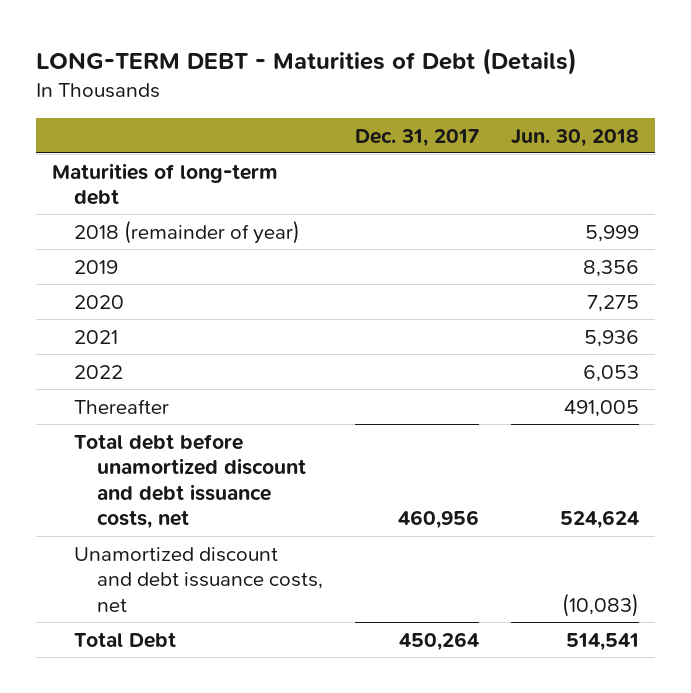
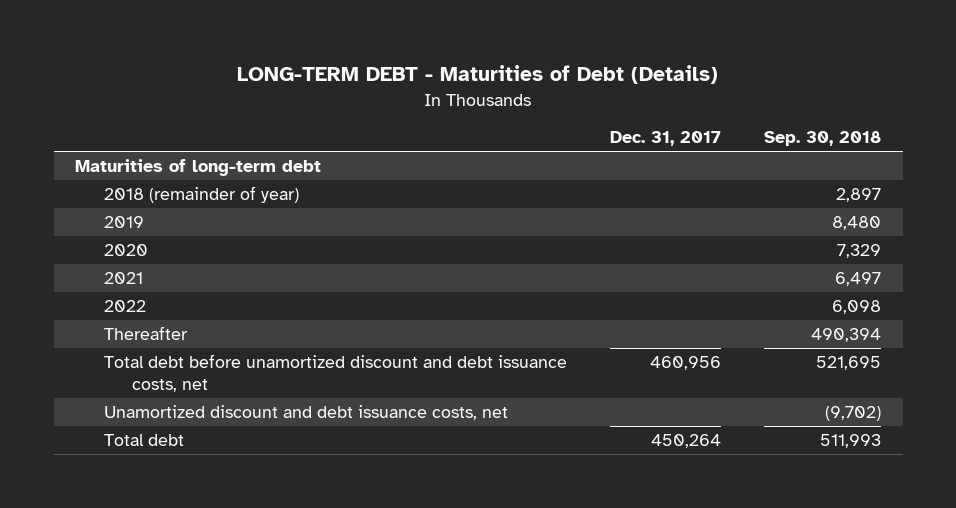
- | Dec. 31, 2017 | Jun. 30, 2018
+ | Dec. 31, 2017 | Sep. 30, 2018
- Total Debt | 450,264 | 514,541
+ Total debt | 450,264 | 511,993

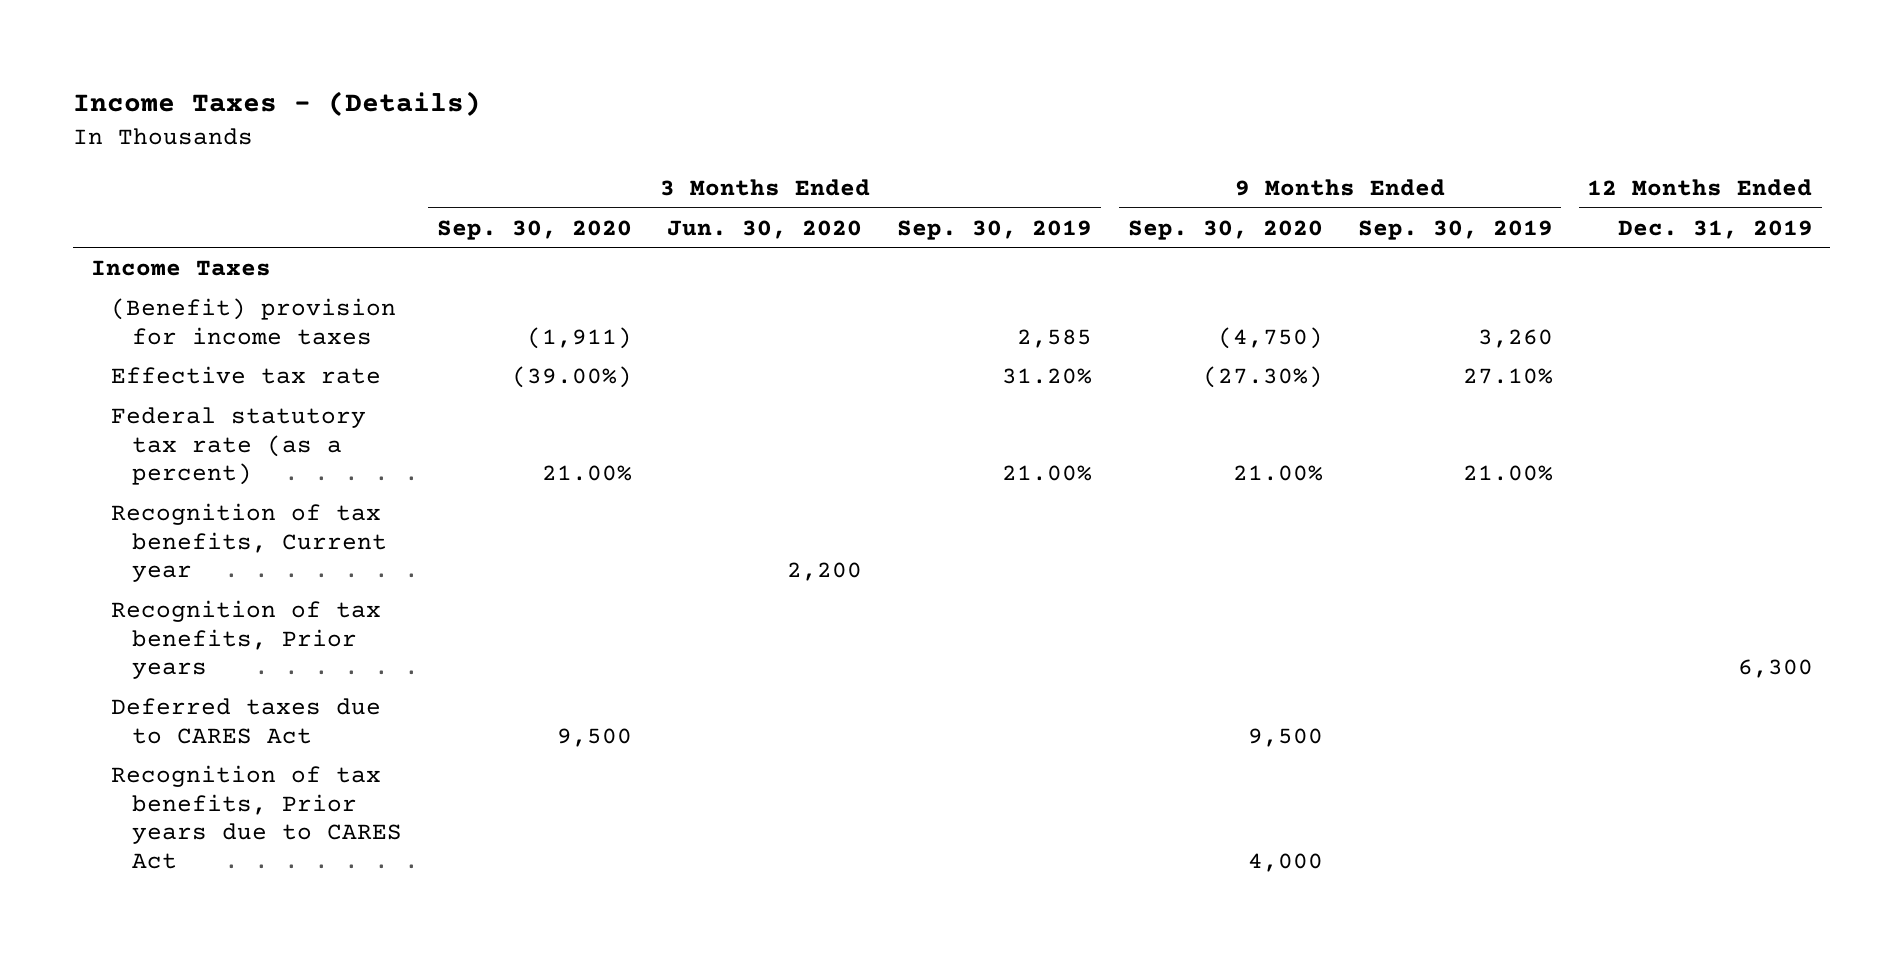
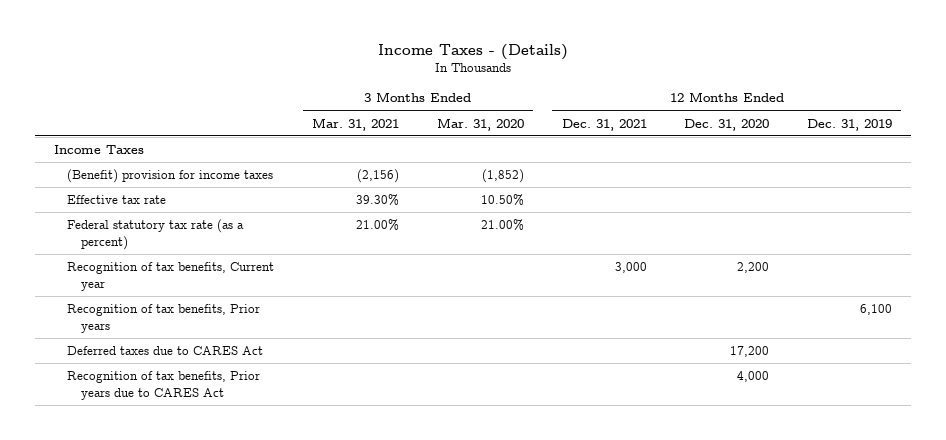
- | 3 Months Ended Sep. 30, 2020 | 3 Months Ended Jun. 30, 2020 | 3 Months Ended Sep. 30, 2019 | 9 Months Ended Sep. 30, 2020 | 9 Months Ended Sep. 30, 2019 | 12 Months Ended Dec. 31, 2019
+ | 3 Months Ended Mar. 31, 2021 | 3 Months Ended Mar. 31, 2020 | 12 Months Ended Dec. 31, 2021 | 12 Months Ended Dec. 31, 2020 | 12 Months Ended Dec. 31, 2019
- Recognition of tax benefits, Prior years | | | | | | 6,300
+ Recognition of tax benefits, Prior years | | | | | 6,100

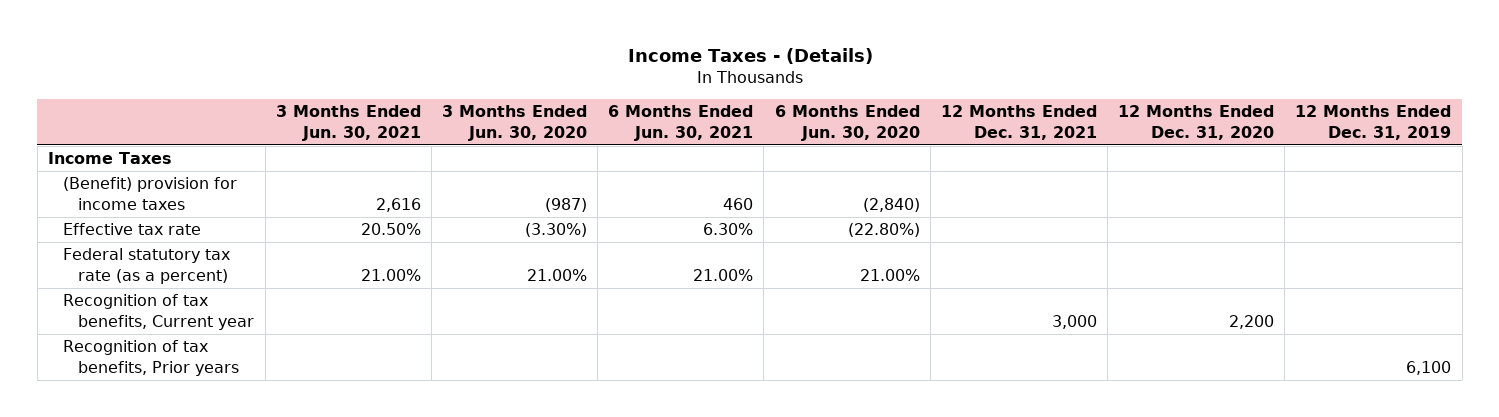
- | 3 Months Ended Mar. 31, 2021 | 3 Months Ended Mar. 31, 2020 | 12 Months Ended Dec. 31, 2021 | 12 Months Ended Dec. 31, 2020 | 12 Months Ended Dec. 31, 2019
+ | 3 Months Ended Jun. 30, 2021 | 3 Months Ended Jun. 30, 2020 | 6 Months Ended Jun. 30, 2021 | 6 Months Ended Jun. 30, 2020 | 12 Months Ended Dec. 31, 2021 | 12 Months Ended Dec. 31, 2020 | 12 Months Ended Dec. 31, 2019
- Deferred taxes due to CARES Act | | | | 17,200 |
- Recognition of tax benefits, Prior years due to CARES Act | | | | 4,000 |

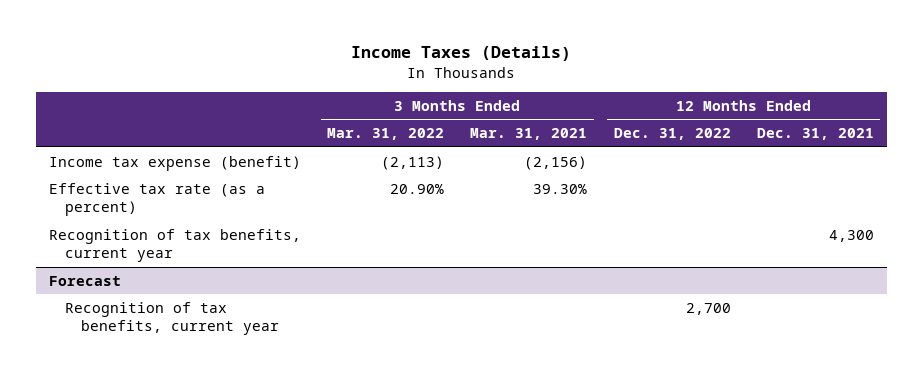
- Income Taxes - (Details)
+ Income Taxes (Details)
- | 3 Months Ended Jun. 30, 2021 | 3 Months Ended Jun. 30, 2020 | 6 Months Ended Jun. 30, 2021 | 6 Months Ended Jun. 30, 2020 | 12 Months Ended Dec. 31, 2021 | 12 Months Ended Dec. 31, 2020 | 12 Months Ended Dec. 31, 2019
+ | 3 Months Ended Mar. 31, 2022 | 3 Months Ended Mar. 31, 2021 | 12 Months Ended Dec. 31, 2022 | 12 Months Ended Dec. 31, 2021
- Income Taxes
- (Benefit) provision for income taxes | 2,616 | (987) | 460 | (2,840) | | |
- Effective tax rate | 20.50% | (3.30%) | 6.30% | (22.80%) | | |
- Federal statutory tax rate (as a percent) | 21.00% | 21.00% | 21.00% | 21.00% | | |
- Recognition of tax benefits, Current year | | | | | 3,000 | 2,200 |
- Recognition of tax benefits, Prior years | | | | | | | 6,100
+ Income tax expense (benefit) | (2,113) | (2,156) | |
+ Effective tax rate (as a percent) | 20.90% | 39.30% | |
+ Recognition of tax benefits, current year | | | | 4,300
+ Forecast
+ Recognition of tax benefits, current year | | | 2,700 |

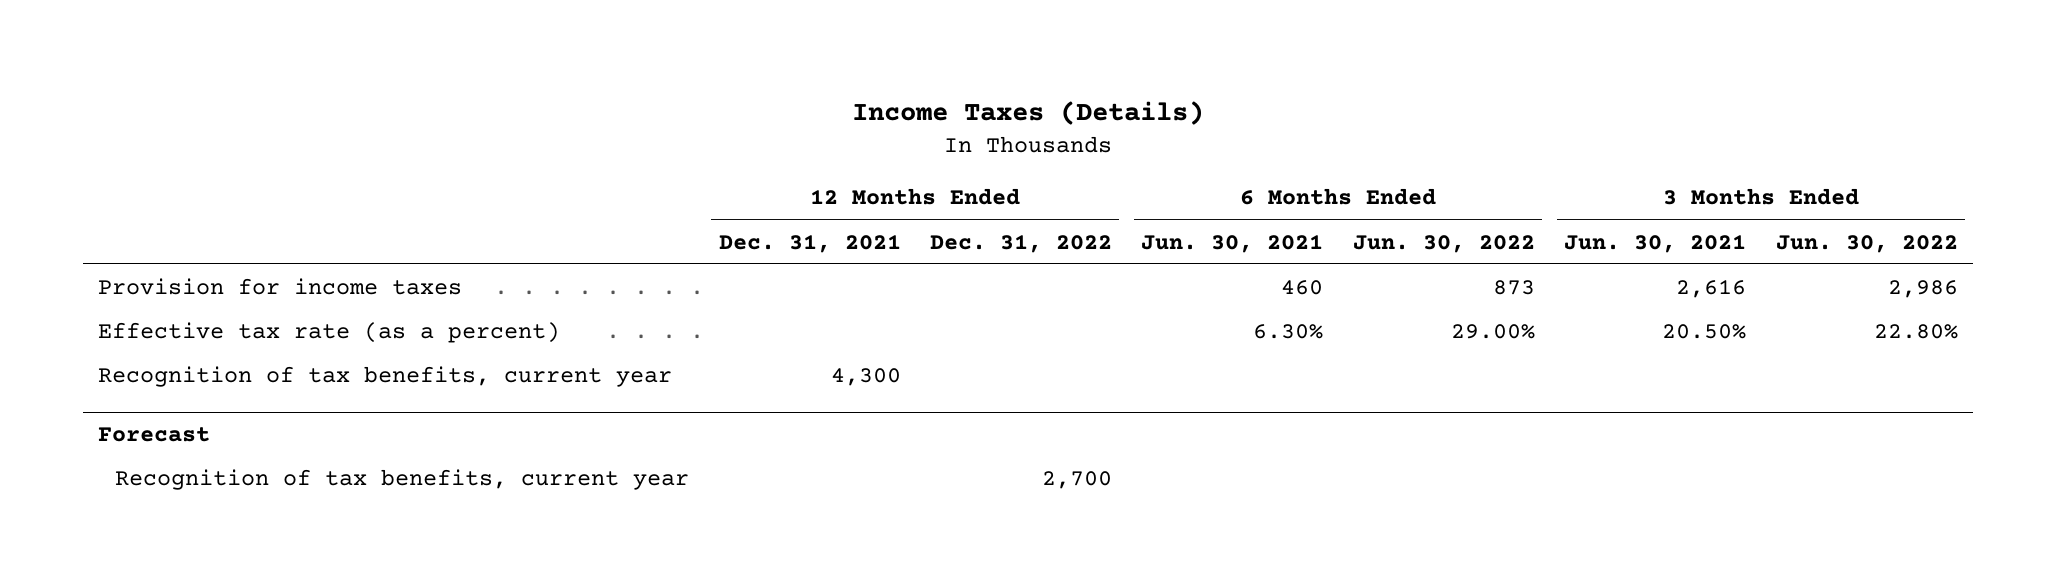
- | 3 Months Ended Mar. 31, 2022 | 3 Months Ended Mar. 31, 2021 | 12 Months Ended Dec. 31, 2022 | 12 Months Ended Dec. 31, 2021
+ | 12 Months Ended Dec. 31, 2021 | 12 Months Ended Dec. 31, 2022 | 6 Months Ended Jun. 30, 2021 | 6 Months Ended Jun. 30, 2022 | 3 Months Ended Jun. 30, 2021 | 3 Months Ended Jun. 30, 2022
- Income tax expense (benefit) | (2,113) | (2,156) | |
+ Provision for income taxes | | | 460 | 873 | 2,616 | 2,986

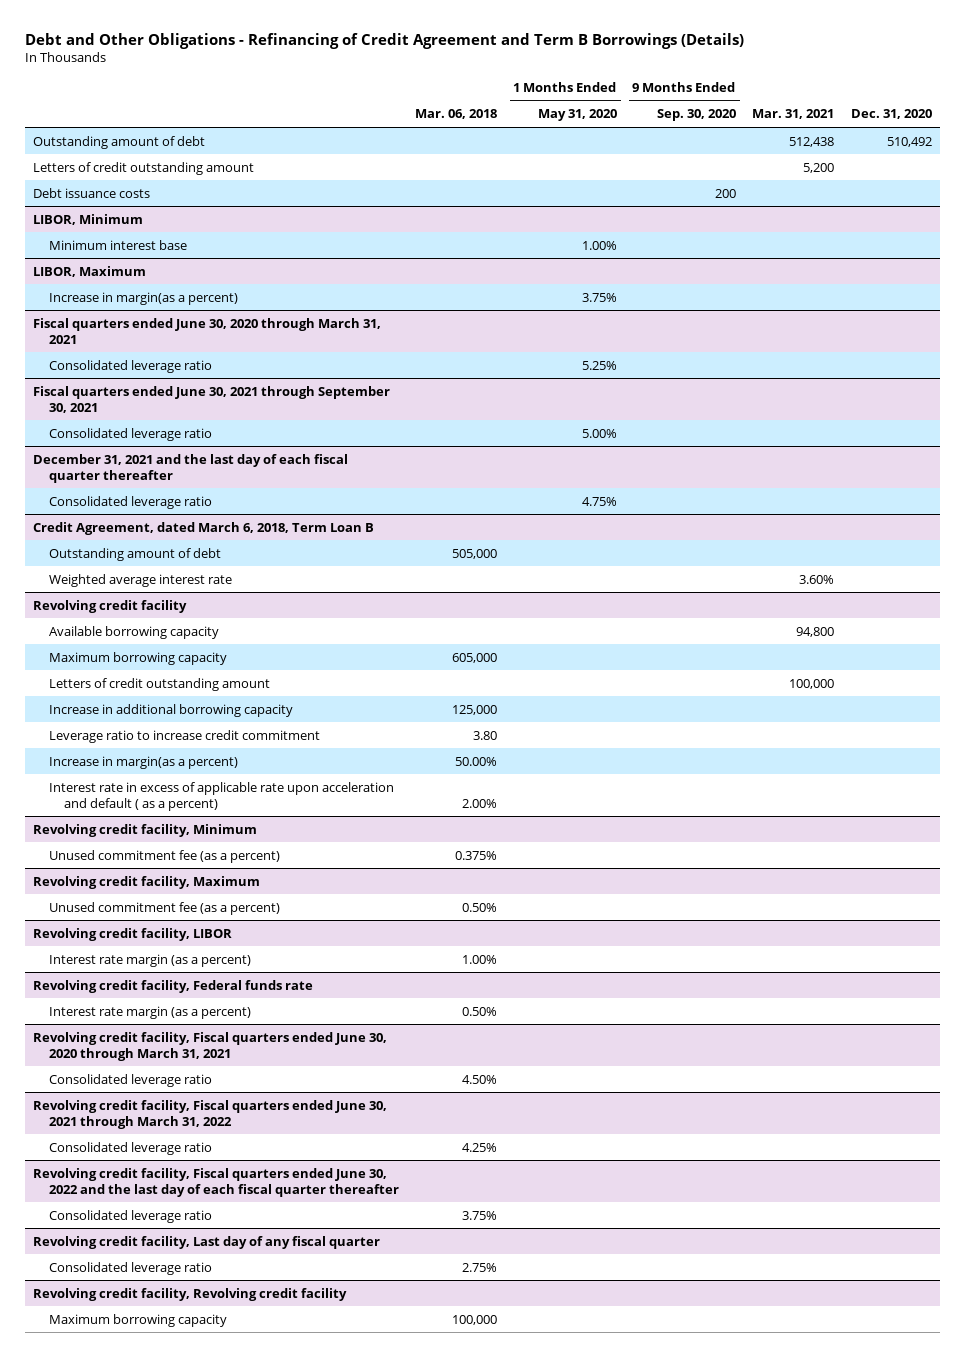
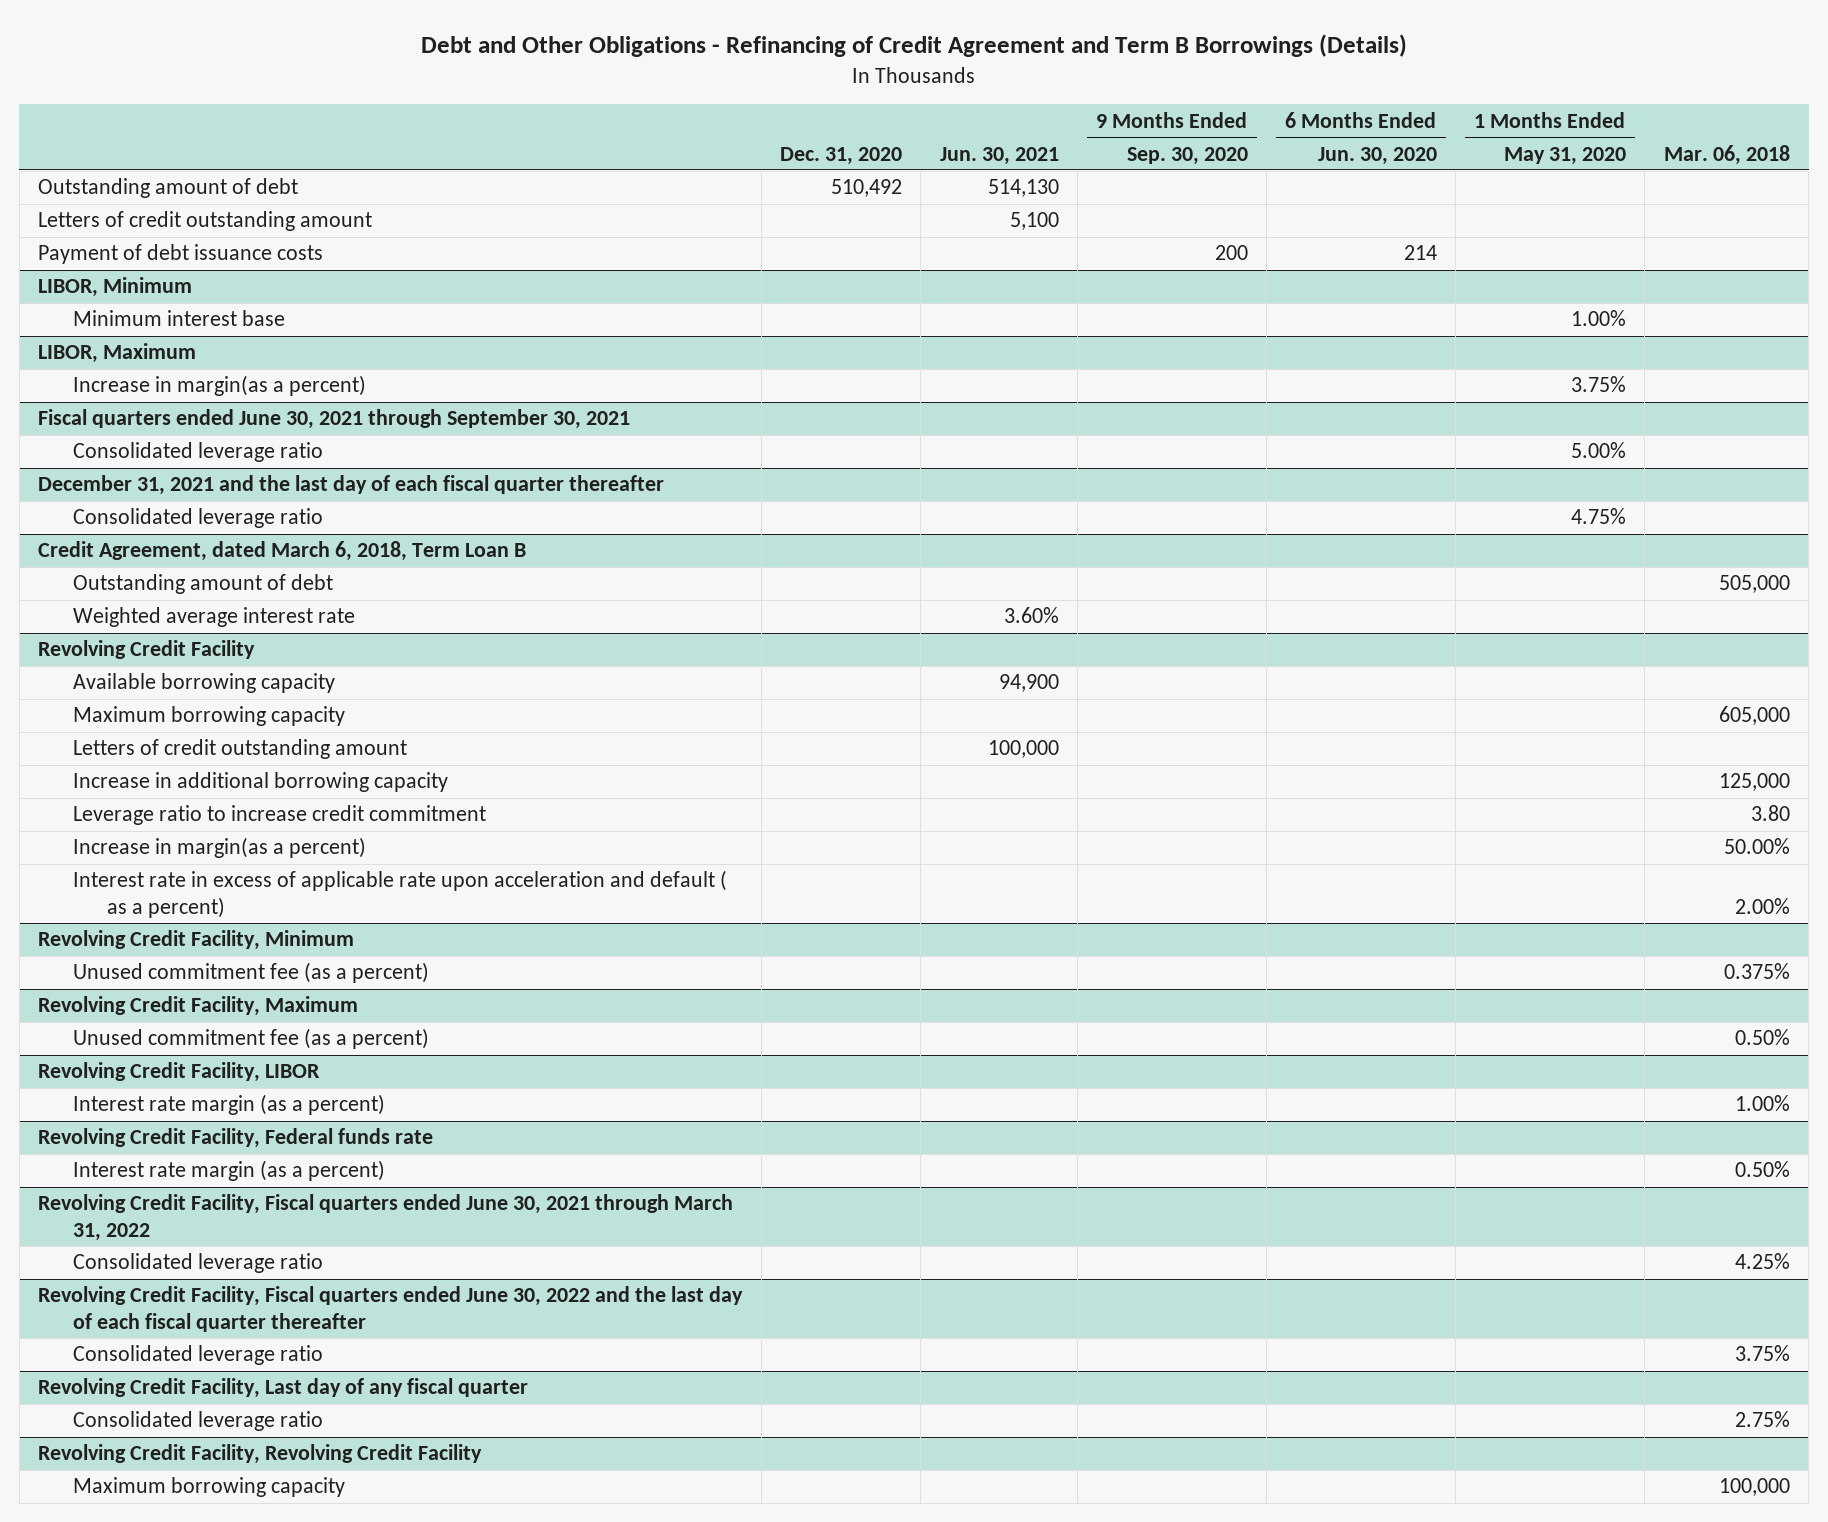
- | Mar. 06, 2018 | 1 Months Ended May 31, 2020 | 9 Months Ended Sep. 30, 2020 | Mar. 31, 2021 | Dec. 31, 2020
+ | Dec. 31, 2020 | Jun. 30, 2021 | 9 Months Ended Sep. 30, 2020 | 6 Months Ended Jun. 30, 2020 | 1 Months Ended May 31, 2020 | Mar. 06, 2018
- Debt issuance costs | | | 200 | |
+ Payment of debt issuance costs | | | 200 | 214 | |
- Fiscal quarters ended June 30, 2020 through March 31, 2021
- Consolidated leverage ratio | | 5.25% | | |
- Revolving credit facility
+ Revolving Credit Facility
- Revolving credit facility, Minimum
+ Revolving Credit Facility, Minimum
- Revolving credit facility, Maximum
+ Revolving Credit Facility, Maximum
- Revolving credit facility, LIBOR
+ Revolving Credit Facility, LIBOR
- Revolving credit facility, Federal funds rate
+ Revolving Credit Facility, Federal funds rate
- Revolving credit facility, Fiscal quarters ended June 30, 2020 through March 31, 2021
- Consolidated leverage ratio | 4.50% | | | |
- Revolving credit facility, Fiscal quarters ended June 30, 2021 through March 31, 2022
+ Revolving Credit Facility, Fiscal quarters ended June 30, 2021 through March 31, 2022
- Revolving credit facility, Fiscal quarters ended June 30, 2022 and the last day of each fiscal quarter thereafter
+ Revolving Credit Facility, Fiscal quarters ended June 30, 2022 and the last day of each fiscal quarter thereafter
- Revolving credit facility, Last day of any fiscal quarter
+ Revolving Credit Facility, Last day of any fiscal quarter
- Revolving credit facility, Revolving credit facility
+ Revolving Credit Facility, Revolving Credit Facility

